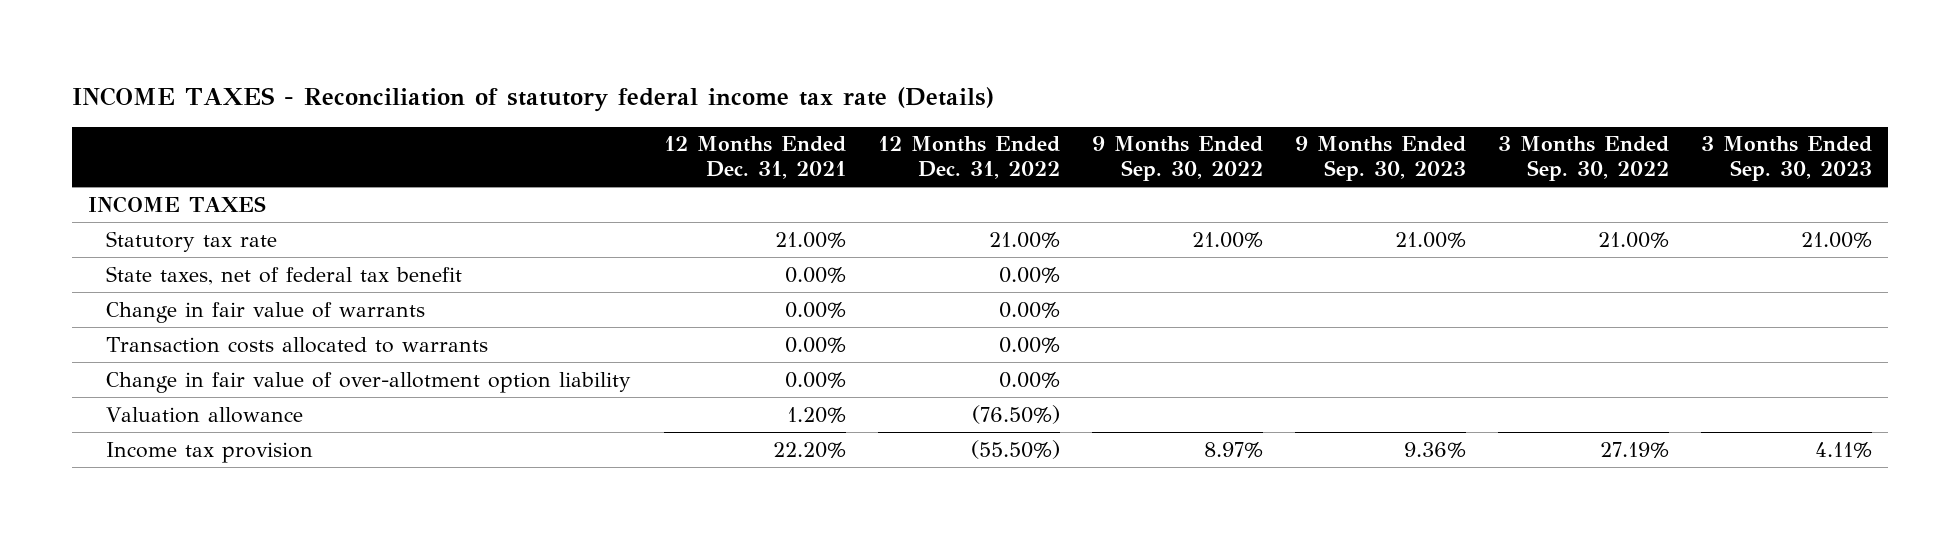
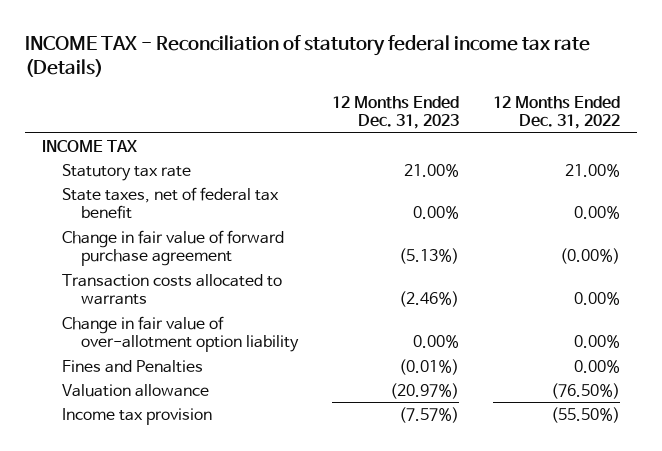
- INCOME TAXES - Reconciliation of statutory federal income tax rate (Details)
+ INCOME TAX - Reconciliation of statutory federal income tax rate (Details)
- | 12 Months Ended Dec. 31, 2021 | 12 Months Ended Dec. 31, 2022 | 9 Months Ended Sep. 30, 2022 | 9 Months Ended Sep. 30, 2023 | 3 Months Ended Sep. 30, 2022 | 3 Months Ended Sep. 30, 2023
+ | 12 Months Ended Dec. 31, 2023 | 12 Months Ended Dec. 31, 2022
- INCOME TAXES
+ INCOME TAX
- Change in fair value of warrants | 0.00% | 0.00% | | | |
+ Change in fair value of forward purchase agreement | (5.13%) | (0.00%)
+ Fines and Penalties | (0.01%) | 0.00%

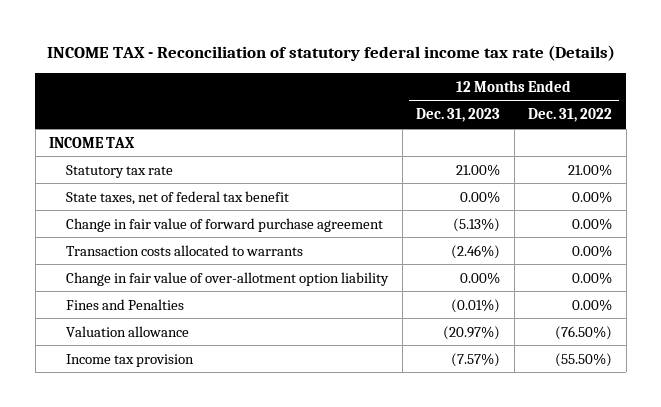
- Change in fair value of forward purchase agreement | (5.13%) | (0.00%)
+ Change in fair value of forward purchase agreement | (5.13%) | 0.00%

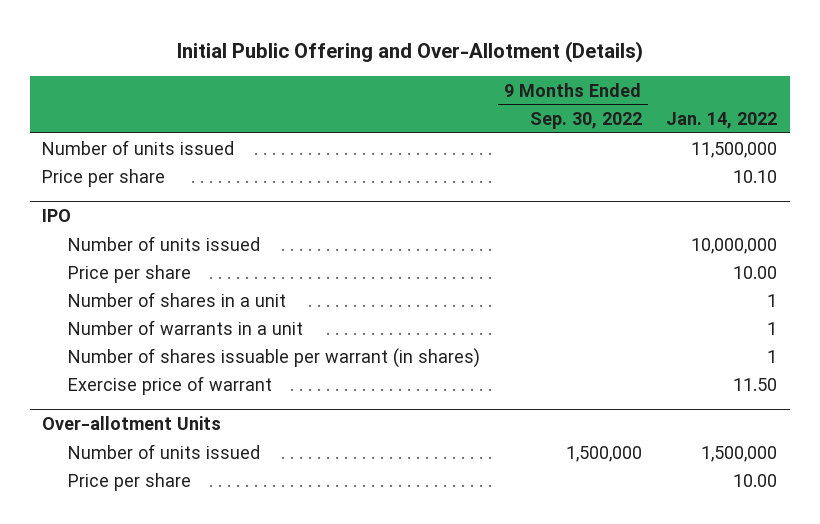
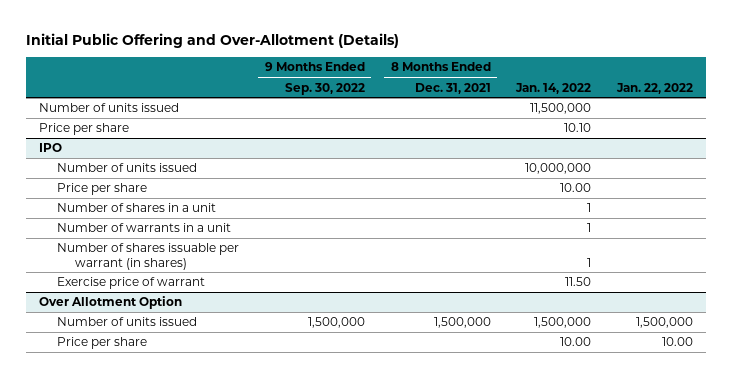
- | 9 Months Ended Sep. 30, 2022 | Jan. 14, 2022
+ | 9 Months Ended Sep. 30, 2022 | 8 Months Ended Dec. 31, 2021 | Jan. 14, 2022 | Jan. 22, 2022
- Over-allotment Units
+ Over Allotment Option

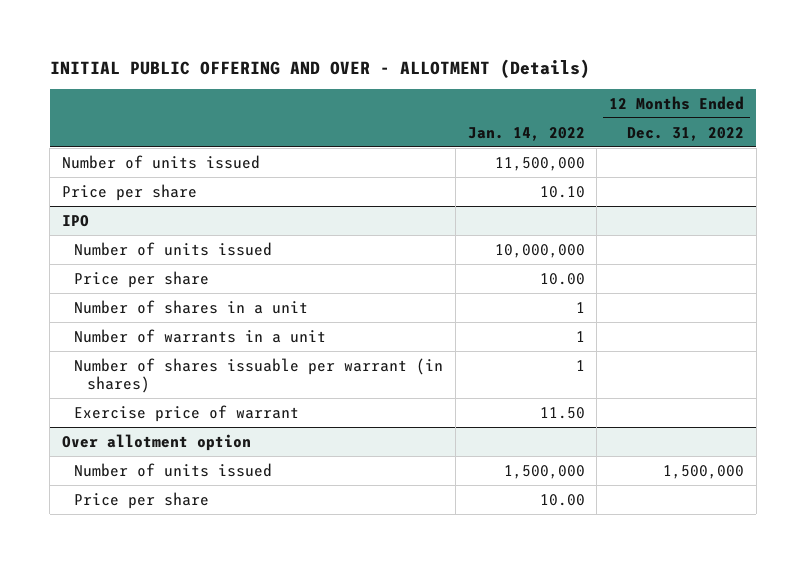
- Initial Public Offering and Over-Allotment (Details)
+ INITIAL PUBLIC OFFERING AND OVER - ALLOTMENT (Details)
- | 9 Months Ended Sep. 30, 2022 | 8 Months Ended Dec. 31, 2021 | Jan. 14, 2022 | Jan. 22, 2022
+ | Jan. 14, 2022 | 12 Months Ended Dec. 31, 2022
- Over Allotment Option
+ Over allotment option

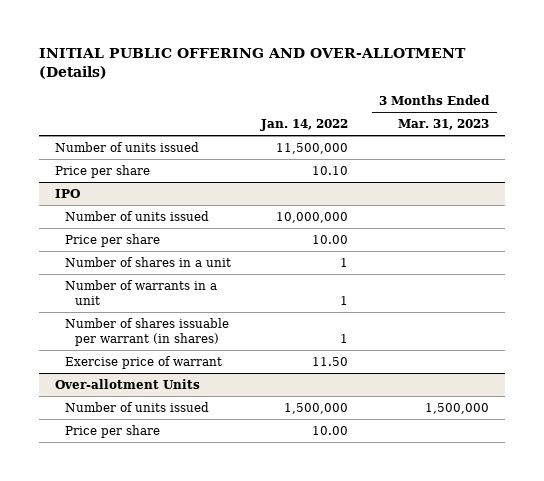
- INITIAL PUBLIC OFFERING AND OVER - ALLOTMENT (Details)
+ INITIAL PUBLIC OFFERING AND OVER-ALLOTMENT (Details)
- | Jan. 14, 2022 | 12 Months Ended Dec. 31, 2022
+ | Jan. 14, 2022 | 3 Months Ended Mar. 31, 2023
- Over allotment option
+ Over-allotment Units

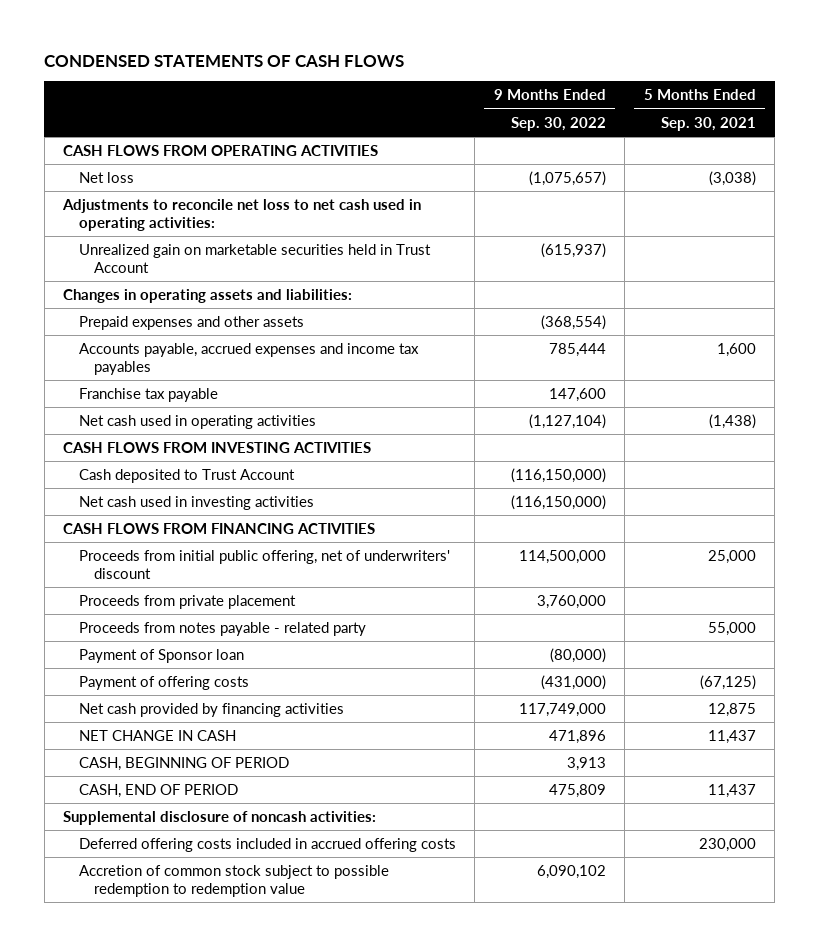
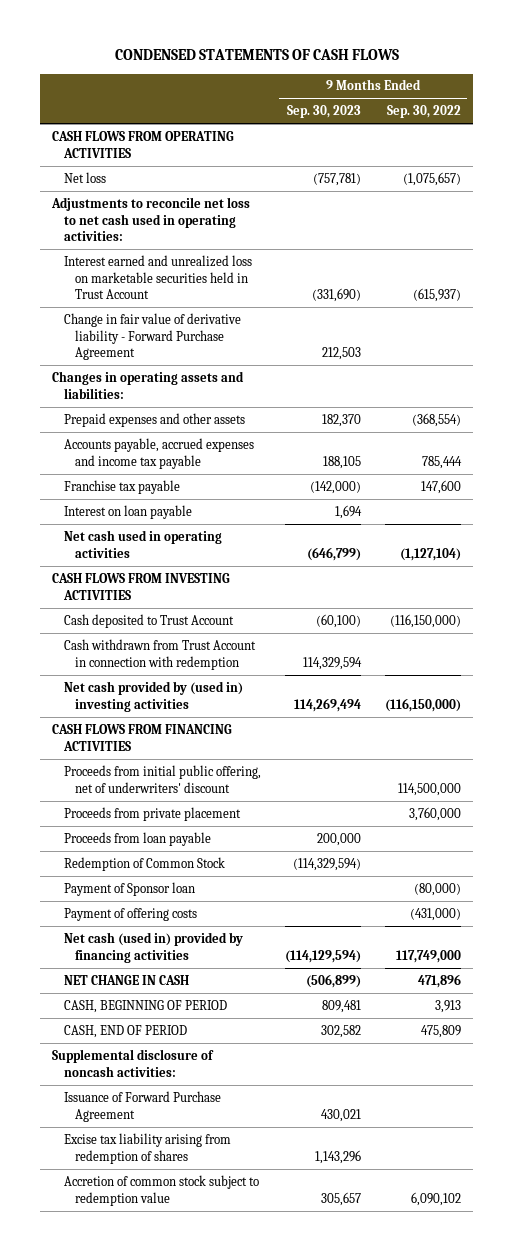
- | 9 Months Ended Sep. 30, 2022 | 5 Months Ended Sep. 30, 2021
+ | 9 Months Ended Sep. 30, 2023 | 9 Months Ended Sep. 30, 2022
- Unrealized gain on marketable securities held in Trust Account | (615,937) |
+ Interest earned and unrealized loss on marketable securities held in Trust Account | (331,690) | (615,937)
+ Change in fair value of derivative liability - Forward Purchase Agreement | 212,503 |
- Accounts payable, accrued expenses and income tax payables | 785,444 | 1,600
+ Accounts payable, accrued expenses and income tax payable | 188,105 | 785,444
+ Interest on loan payable | 1,694 |
- Net cash used in investing activities | (116,150,000) |
+ Cash withdrawn from Trust Account in connection with redemption | 114,329,594 |
+ Net cash provided by (used in) investing activities | 114,269,494 | (116,150,000)
- Proceeds from notes payable - related party | | 55,000
+ Proceeds from loan payable | 200,000 |
+ Redemption of Common Stock | (114,329,594) |
- Net cash provided by financing activities | 117,749,000 | 12,875
+ Net cash (used in) provided by financing activities | (114,129,594) | 117,749,000
- Deferred offering costs included in accrued offering costs | | 230,000
- Accretion of common stock subject to possible redemption to redemption value | 6,090,102 |
+ Issuance of Forward Purchase Agreement | 430,021 |
+ Excise tax liability arising from redemption of shares | 1,143,296 |
+ Accretion of common stock subject to redemption value | 305,657 | 6,090,102

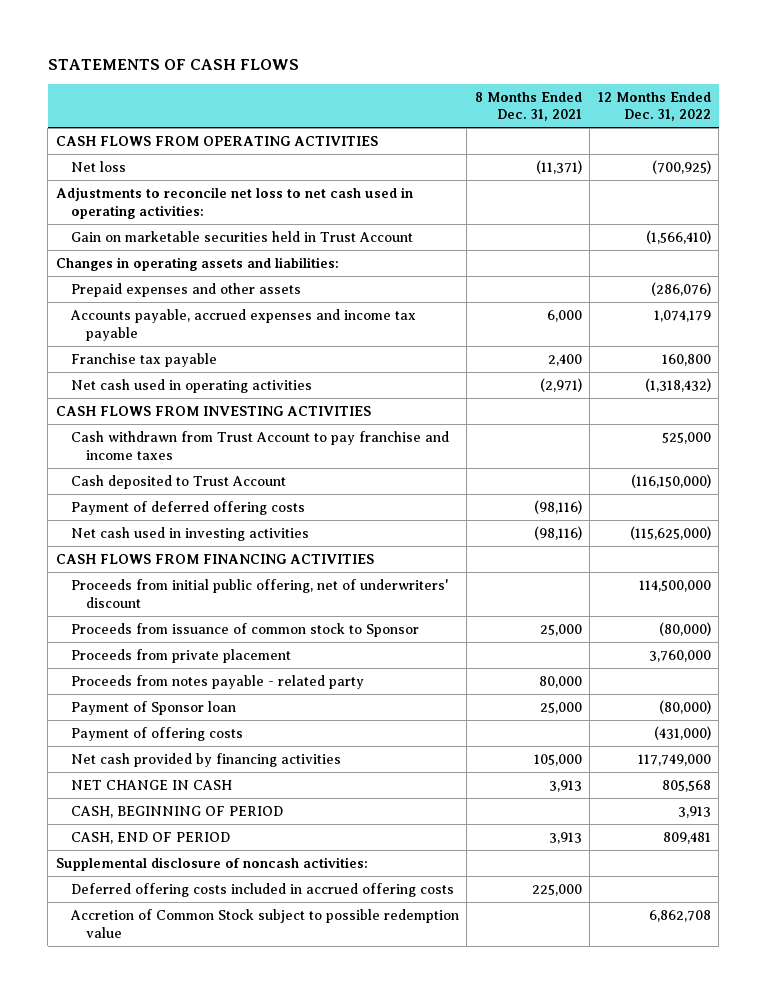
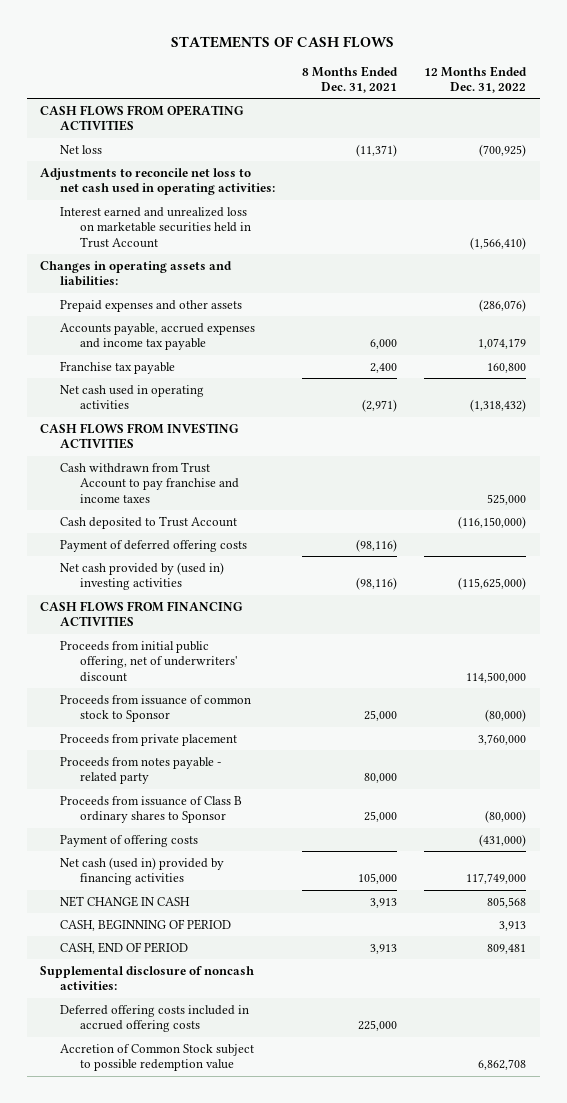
- Gain on marketable securities held in Trust Account | | (1,566,410)
+ Interest earned and unrealized loss on marketable securities held in Trust Account | | (1,566,410)
- Net cash used in investing activities | (98,116) | (115,625,000)
+ Net cash provided by (used in) investing activities | (98,116) | (115,625,000)
- Payment of Sponsor loan | 25,000 | (80,000)
+ Proceeds from issuance of Class B ordinary shares to Sponsor | 25,000 | (80,000)
- Net cash provided by financing activities | 105,000 | 117,749,000
+ Net cash (used in) provided by financing activities | 105,000 | 117,749,000

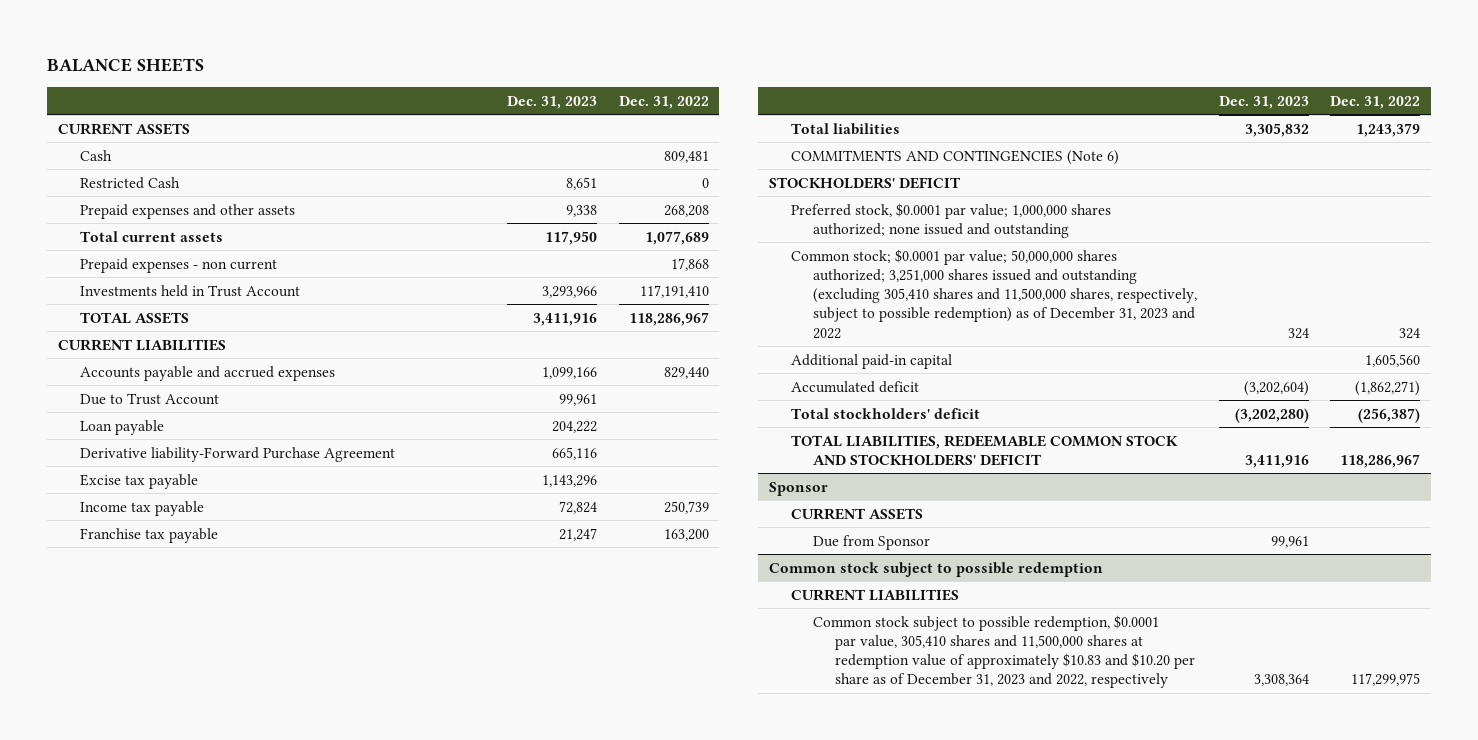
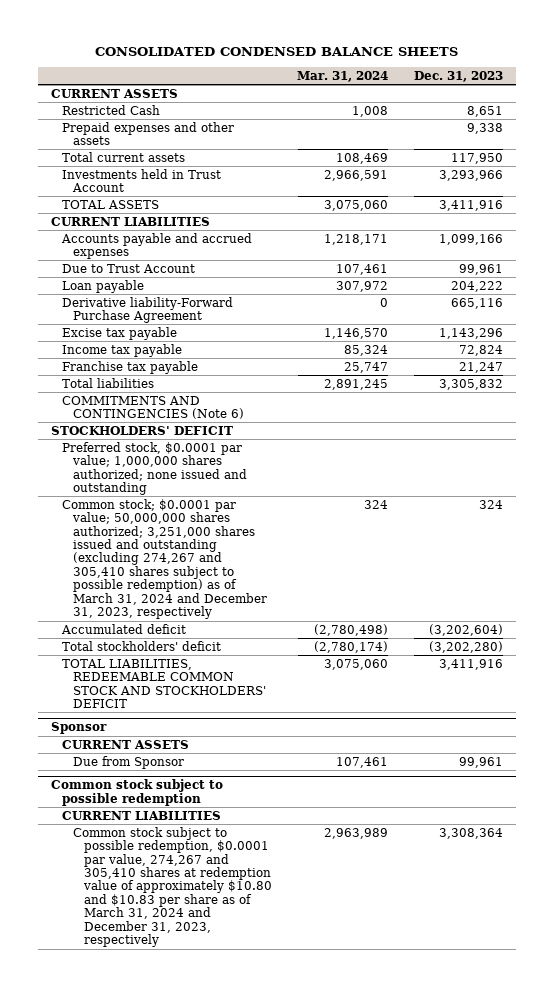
- BALANCE SHEETS
+ CONSOLIDATED CONDENSED BALANCE SHEETS
- | Dec. 31, 2023 | Dec. 31, 2022
+ | Mar. 31, 2024 | Dec. 31, 2023
- Cash | | 809,481
- Prepaid expenses - non current | | 17,868
- Common stock; $0.0001 par value; 50,000,000 shares authorized; 3,251,000 shares issued and outstanding (excluding 305,410 shares and 11,500,000 shares, respectively, subject to possible redemption) as of December 31, 2023 and 2022 | 324 | 324
- Additional paid-in capital | | 1,605,560
+ Common stock; $0.0001 par value; 50,000,000 shares authorized; 3,251,000 shares issued and outstanding (excluding 274,267 and 305,410 shares subject to possible redemption) as of March 31, 2024 and December 31, 2023, respectively | 324 | 324
@ Common stock subject to possible redemption
- Common stock subject to possible redemption, $0.0001 par value, 305,410 shares and 11,500,000 shares at redemption value of approximately $10.83 and $10.20 per share as of December 31, 2023 and 2022, respectively | 3,308,364 | 117,299,975
+ Common stock subject to possible redemption, $0.0001 par value, 274,267 and 305,410 shares at redemption value of approximately $10.80 and $10.83 per share as of March 31, 2024 and December 31, 2023, respectively | 2,963,989 | 3,308,364

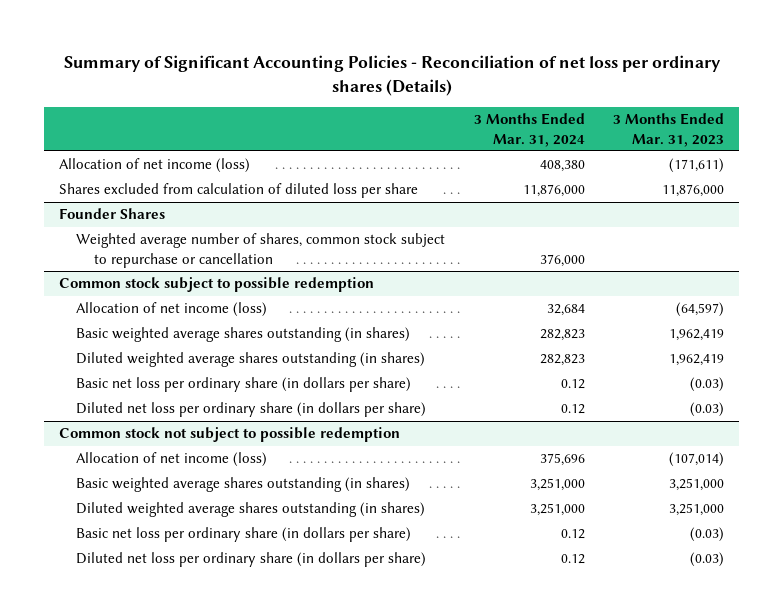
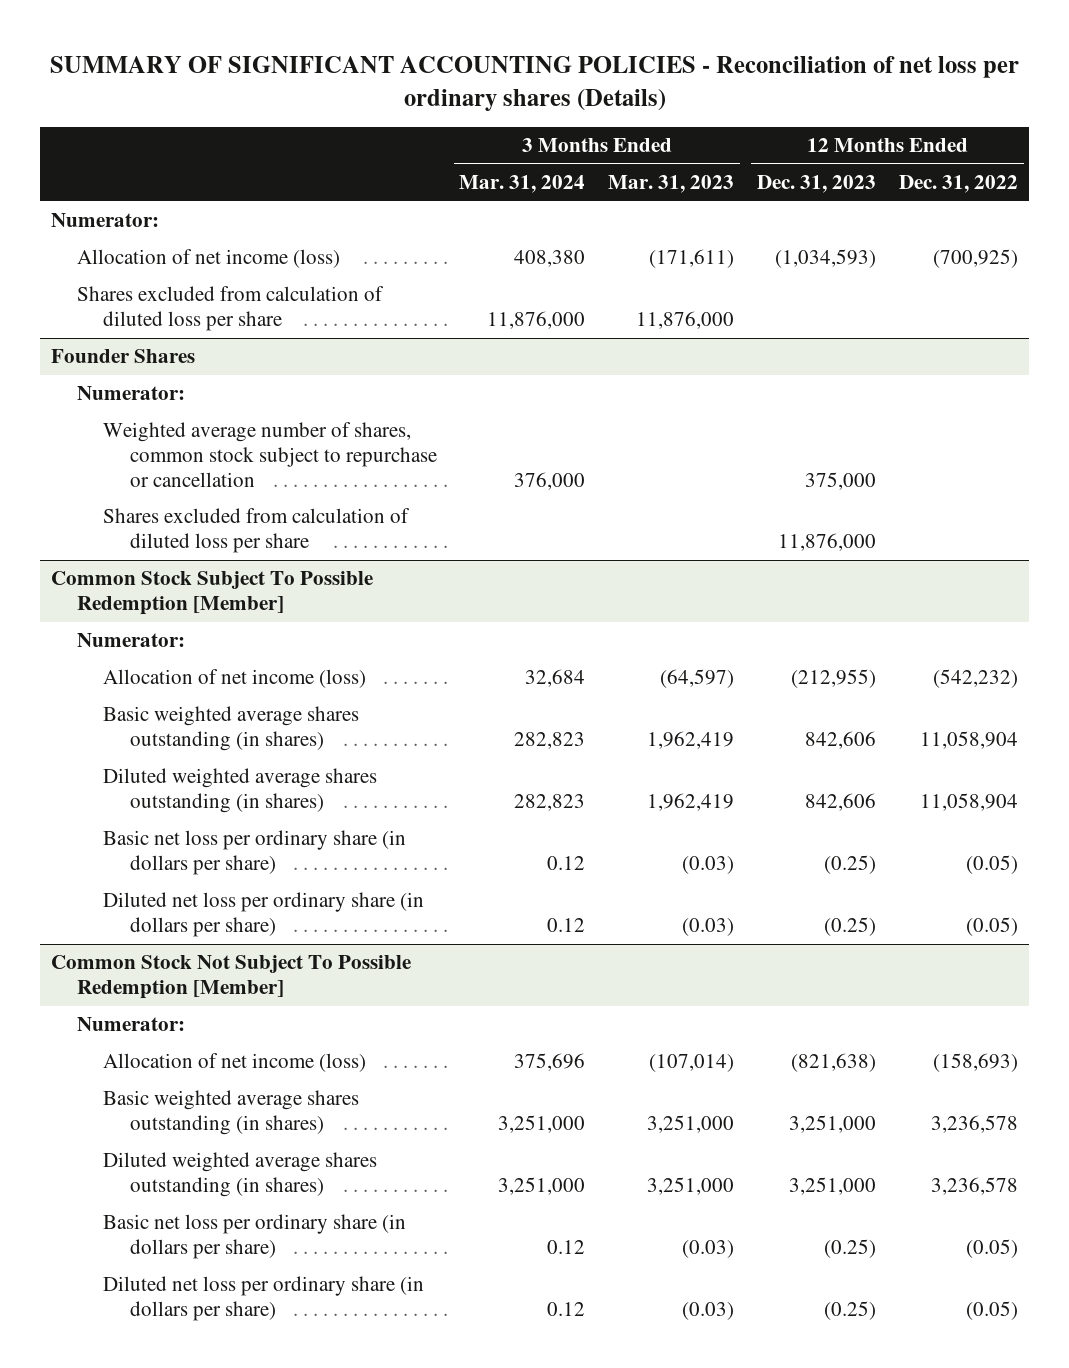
- Summary of Significant Accounting Policies - Reconciliation of net loss per ordinary shares (Details)
+ SUMMARY OF SIGNIFICANT ACCOUNTING POLICIES - Reconciliation of net loss per ordinary shares (Details)
- | 3 Months Ended Mar. 31, 2024 | 3 Months Ended Mar. 31, 2023
+ | 3 Months Ended Mar. 31, 2024 | 3 Months Ended Mar. 31, 2023 | 12 Months Ended Dec. 31, 2023 | 12 Months Ended Dec. 31, 2022
+ Numerator:
@ Founder Shares
+ Numerator:
- Common stock subject to possible redemption
@ Founder Shares
+ Shares excluded from calculation of diluted loss per share | | | 11,876,000 |
+ Common Stock Subject To Possible Redemption [Member]
+ Numerator:
- Common stock not subject to possible redemption
+ Common Stock Not Subject To Possible Redemption [Member]
+ Numerator:

